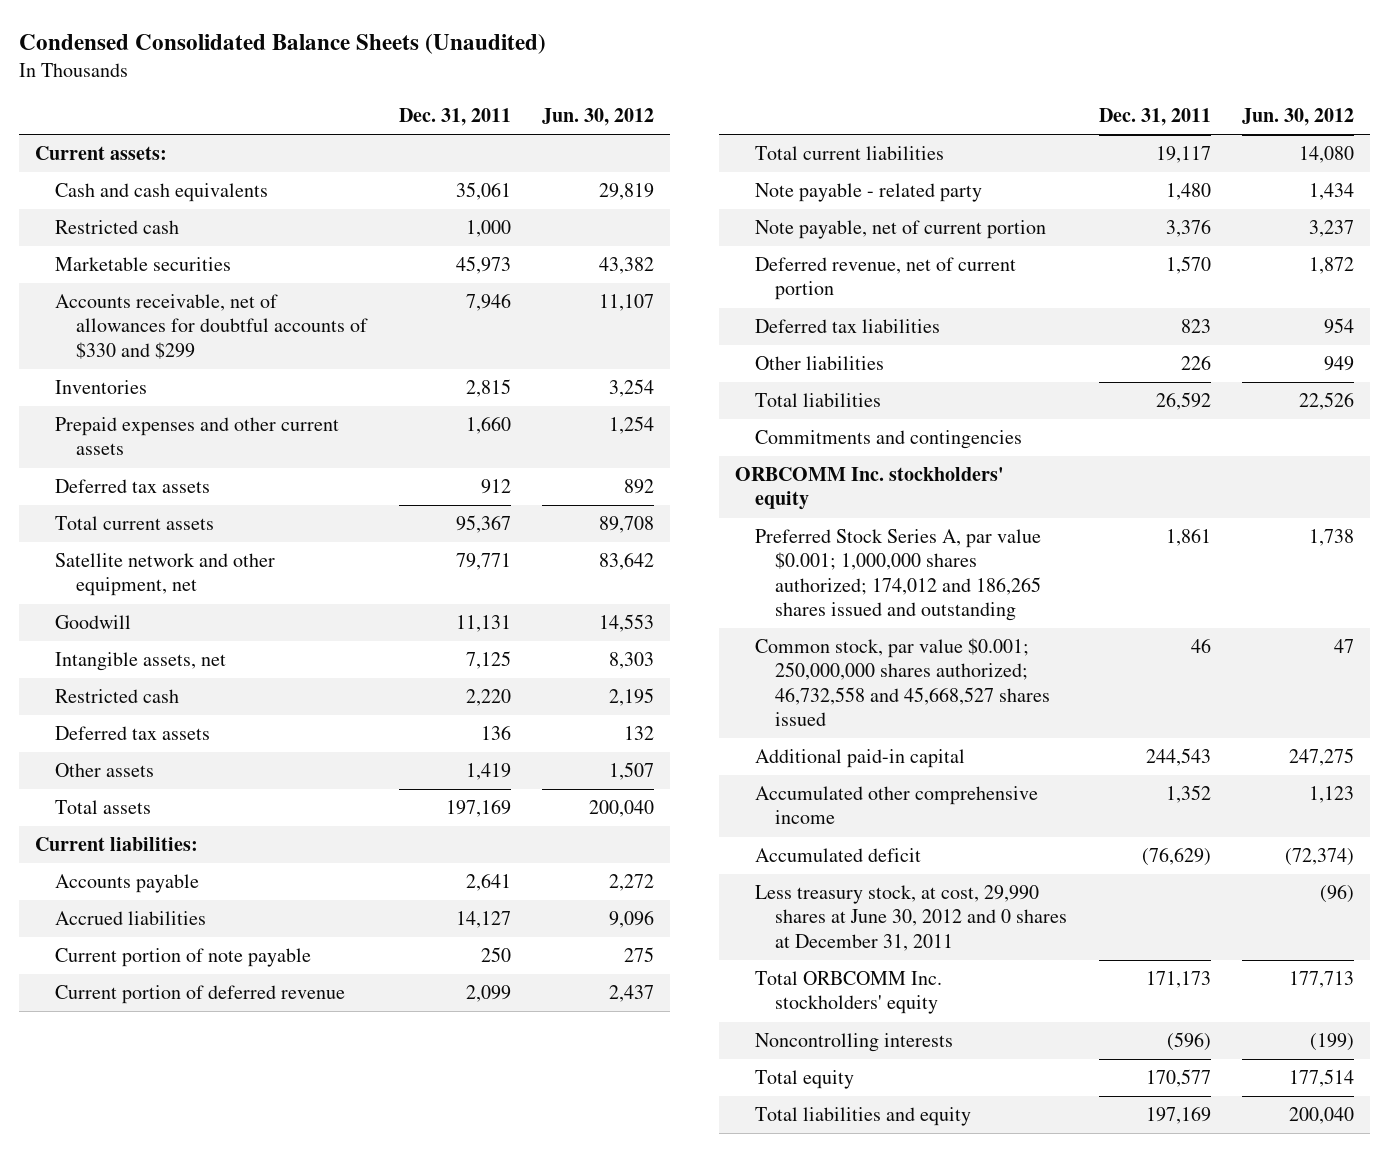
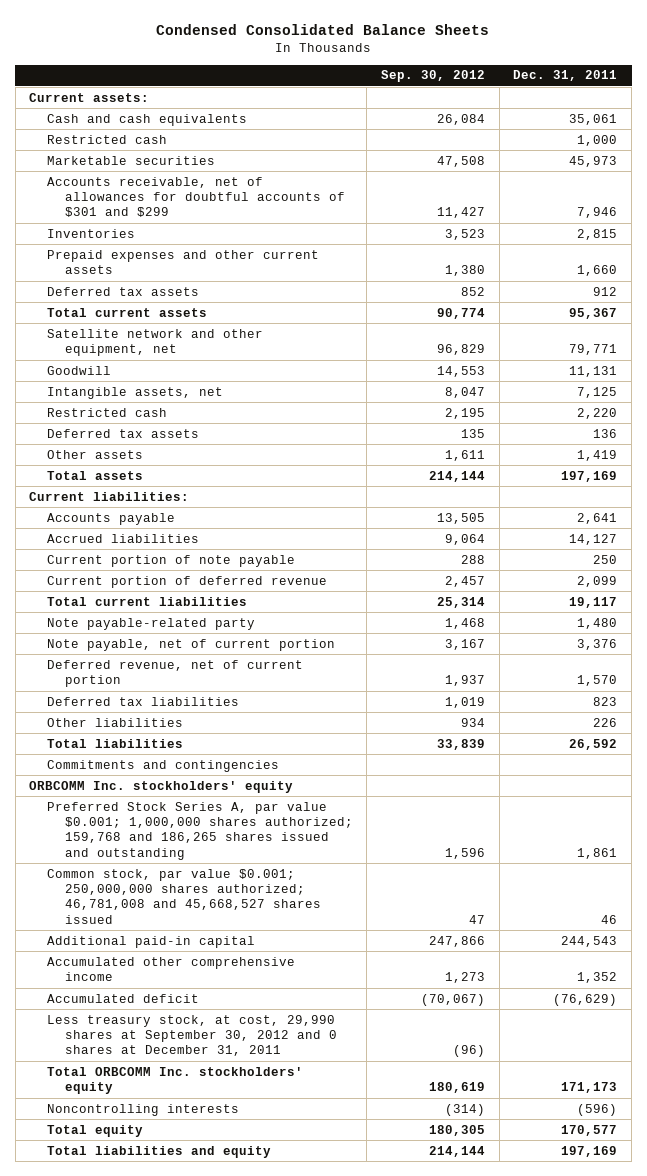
- Condensed Consolidated Balance Sheets (Unaudited)
+ Condensed Consolidated Balance Sheets
- | Dec. 31, 2011 | Jun. 30, 2012
+ | Sep. 30, 2012 | Dec. 31, 2011
- Accounts receivable, net of allowances for doubtful accounts of $330 and $299 | 7,946 | 11,107
+ Accounts receivable, net of allowances for doubtful accounts of $301 and $299 | 11,427 | 7,946
- Note payable - related party | 1,480 | 1,434
+ Note payable-related party | 1,468 | 1,480
- Preferred Stock Series A, par value $0.001; 1,000,000 shares authorized; 174,012 and 186,265 shares issued and outstanding | 1,861 | 1,738
- Common stock, par value $0.001; 250,000,000 shares authorized; 46,732,558 and 45,668,527 shares issued | 46 | 47
+ Preferred Stock Series A, par value $0.001; 1,000,000 shares authorized; 159,768 and 186,265 shares issued and outstanding | 1,596 | 1,861
+ Common stock, par value $0.001; 250,000,000 shares authorized; 46,781,008 and 45,668,527 shares issued | 47 | 46
- Less treasury stock, at cost, 29,990 shares at June 30, 2012 and 0 shares at December 31, 2011 | | (96)
+ Less treasury stock, at cost, 29,990 shares at September 30, 2012 and 0 shares at December 31, 2011 | (96) |

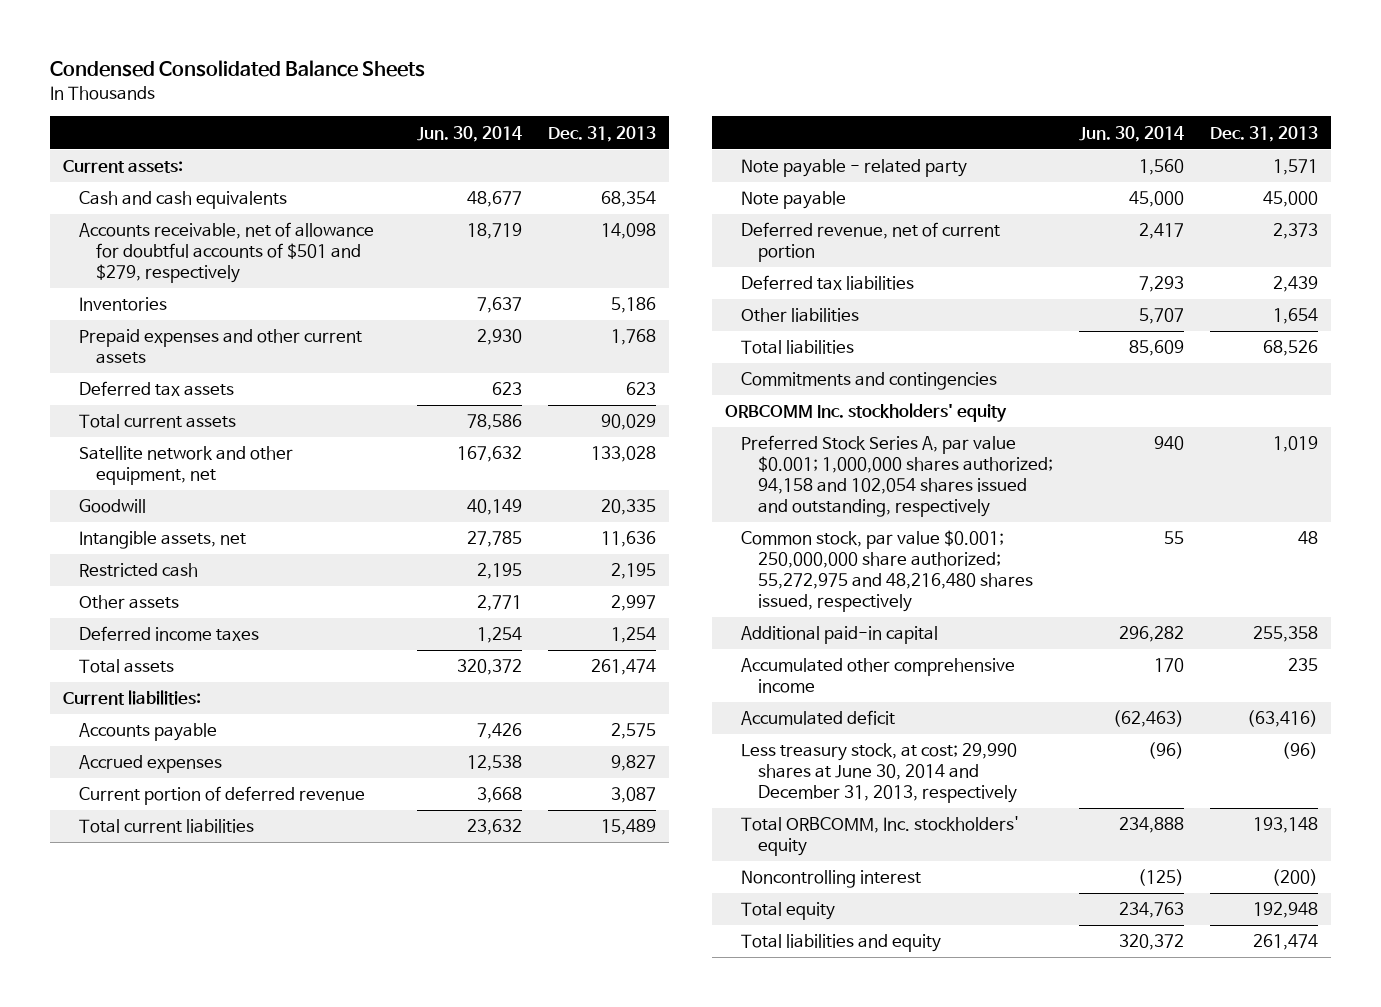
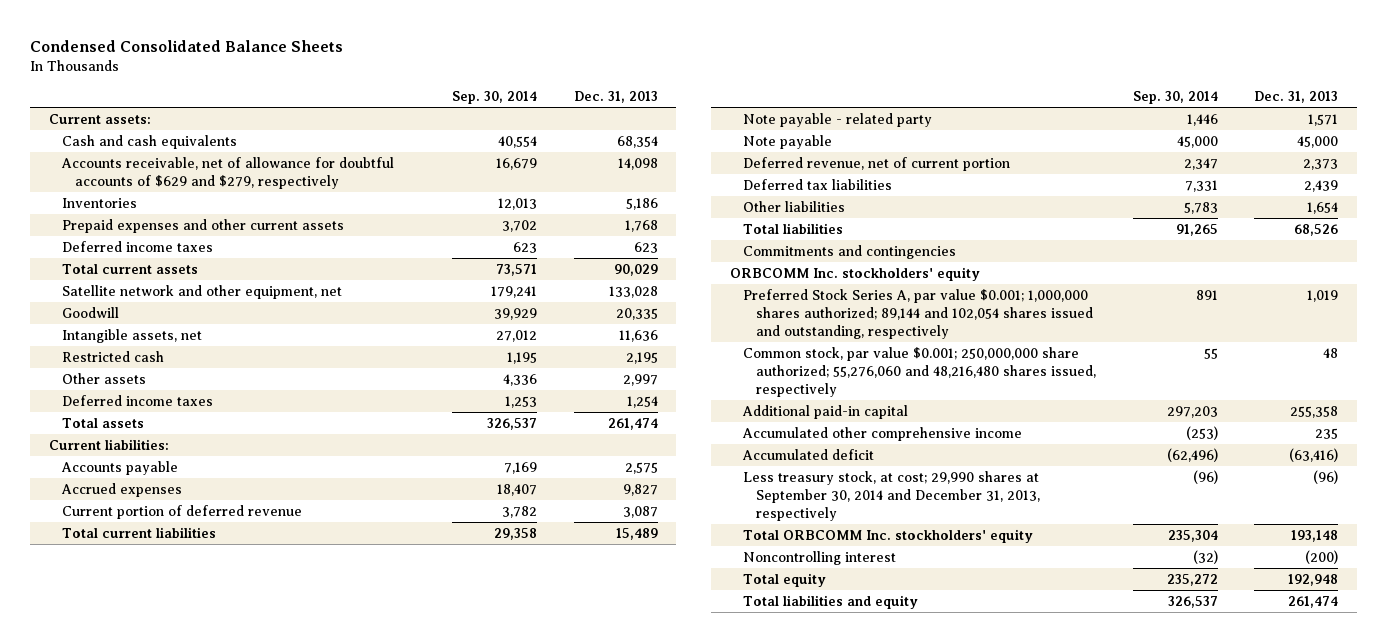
- | Jun. 30, 2014 | Dec. 31, 2013
+ | Sep. 30, 2014 | Dec. 31, 2013
- Accounts receivable, net of allowance for doubtful accounts of $501 and $279, respectively | 18,719 | 14,098
+ Accounts receivable, net of allowance for doubtful accounts of $629 and $279, respectively | 16,679 | 14,098
- Deferred tax assets | 623 | 623
+ Deferred income taxes | 623 | 623
- Preferred Stock Series A, par value $0.001; 1,000,000 shares authorized; 94,158 and 102,054 shares issued and outstanding, respectively | 940 | 1,019
- Common stock, par value $0.001; 250,000,000 share authorized; 55,272,975 and 48,216,480 shares issued, respectively | 55 | 48
+ Preferred Stock Series A, par value $0.001; 1,000,000 shares authorized; 89,144 and 102,054 shares issued and outstanding, respectively | 891 | 1,019
+ Common stock, par value $0.001; 250,000,000 share authorized; 55,276,060 and 48,216,480 shares issued, respectively | 55 | 48
- Less treasury stock, at cost; 29,990 shares at June 30, 2014 and December 31, 2013, respectively | (96) | (96)
- Total ORBCOMM, Inc. stockholders' equity | 234,888 | 193,148
+ Less treasury stock, at cost; 29,990 shares at September 30, 2014 and December 31, 2013, respectively | (96) | (96)
+ Total ORBCOMM Inc. stockholders' equity | 235,304 | 193,148

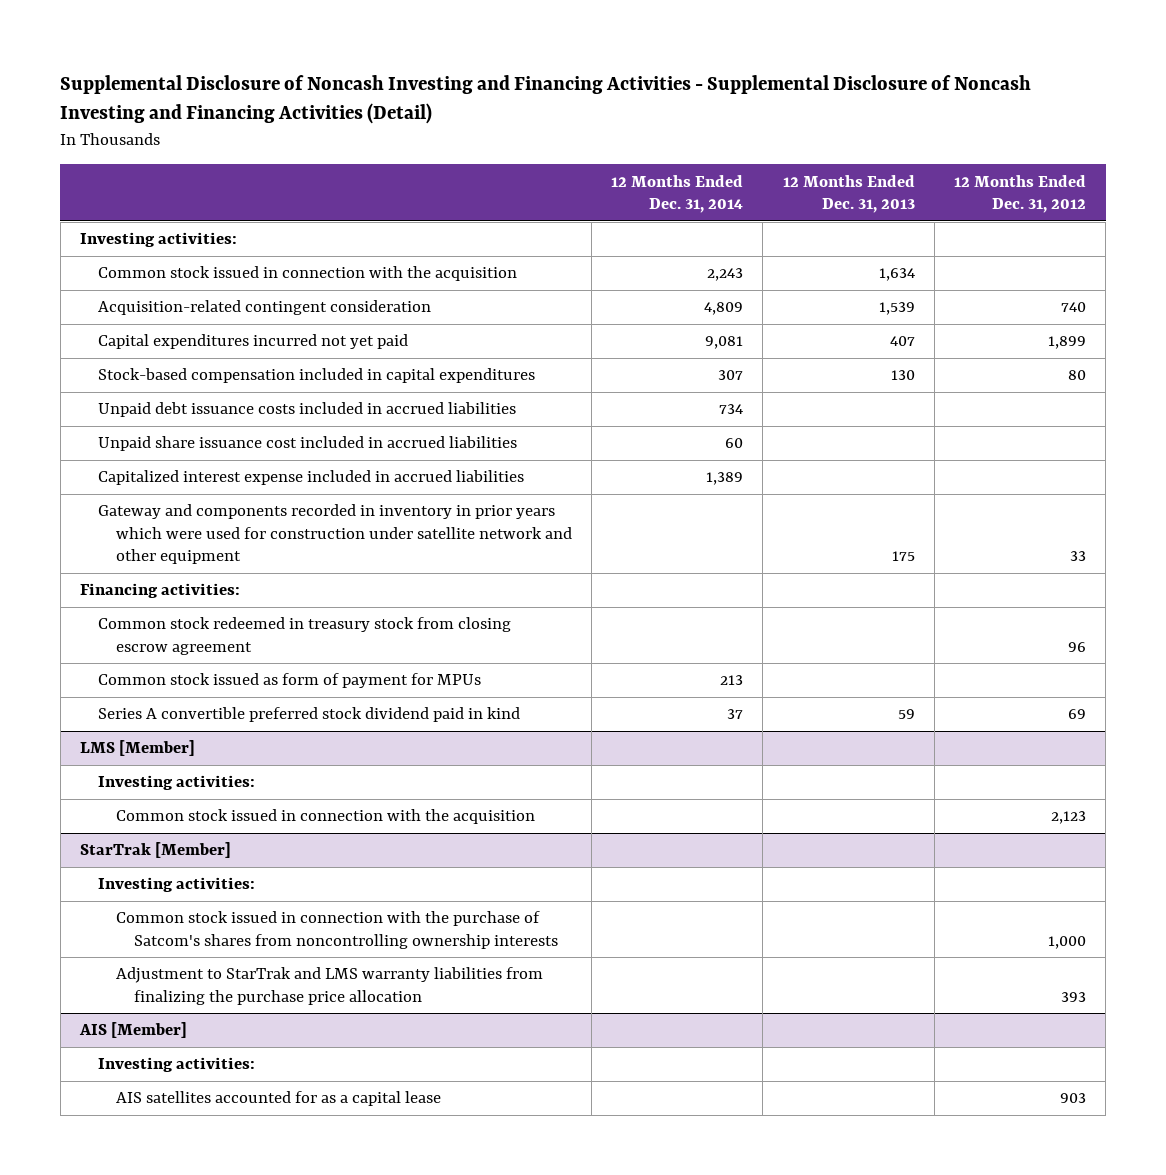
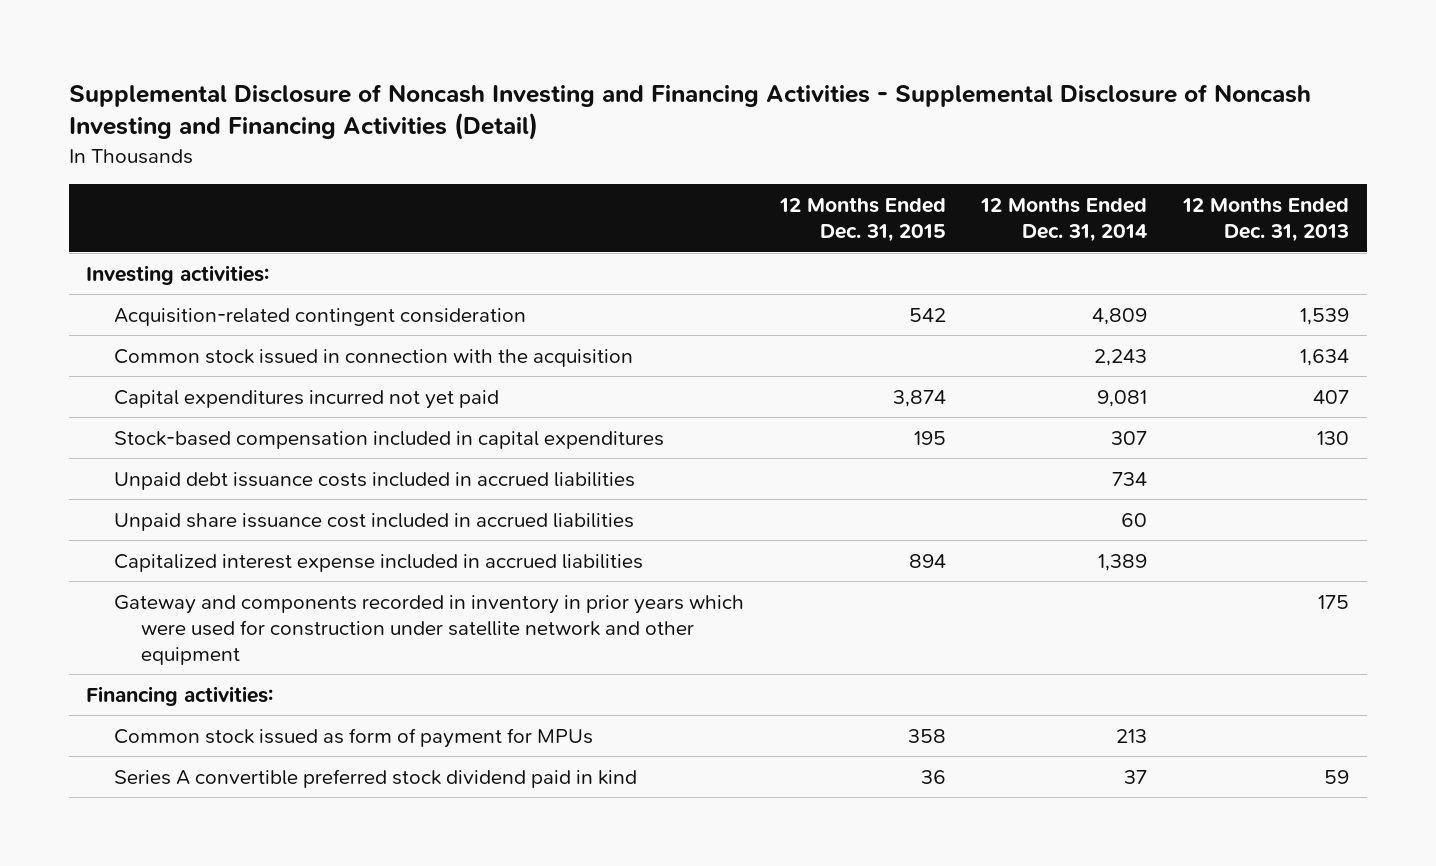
- | 12 Months Ended Dec. 31, 2014 | 12 Months Ended Dec. 31, 2013 | 12 Months Ended Dec. 31, 2012
+ | 12 Months Ended Dec. 31, 2015 | 12 Months Ended Dec. 31, 2014 | 12 Months Ended Dec. 31, 2013
moved down: Common stock issued in connection with the acquisition | | 2,243 | 1,634
- Common stock redeemed in treasury stock from closing escrow agreement | | | 96
- LMS [Member]
- Investing activities:
- Common stock issued in connection with the acquisition | | | 2,123
- StarTrak [Member]
- Investing activities:
- Common stock issued in connection with the purchase of Satcom's shares from noncontrolling ownership interests | | | 1,000
- Adjustment to StarTrak and LMS warranty liabilities from finalizing the purchase price allocation | | | 393
- AIS [Member]
- Investing activities:
- AIS satellites accounted for as a capital lease | | | 903

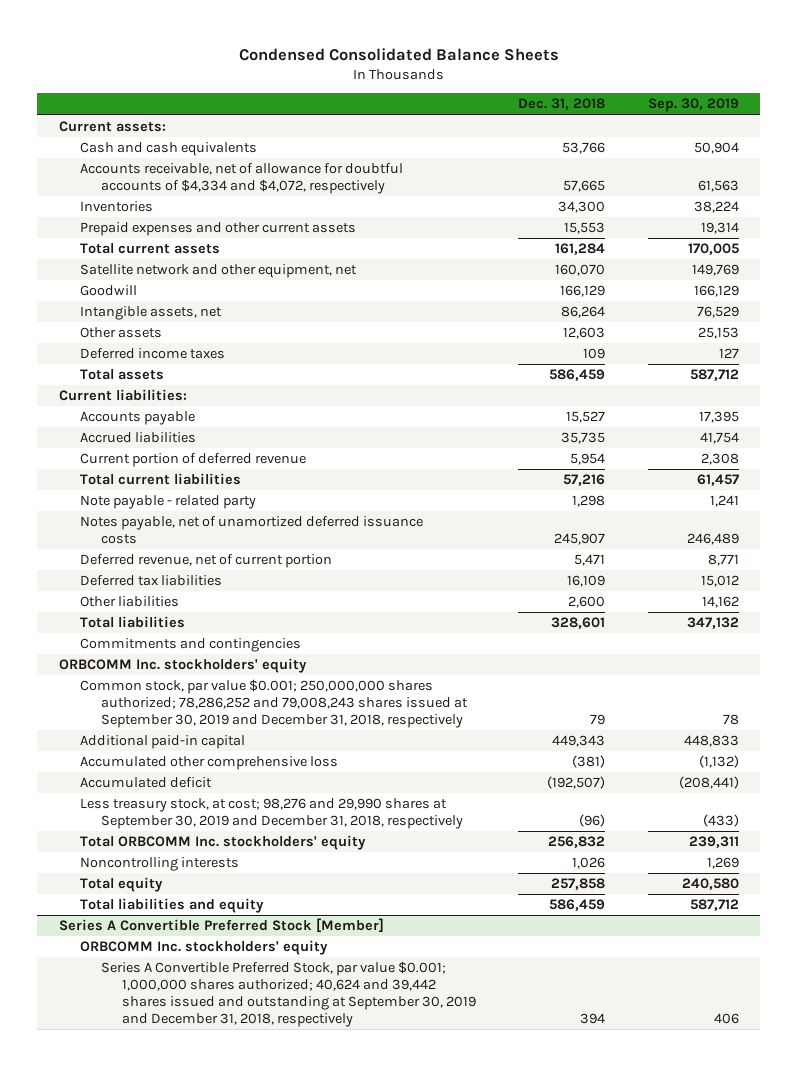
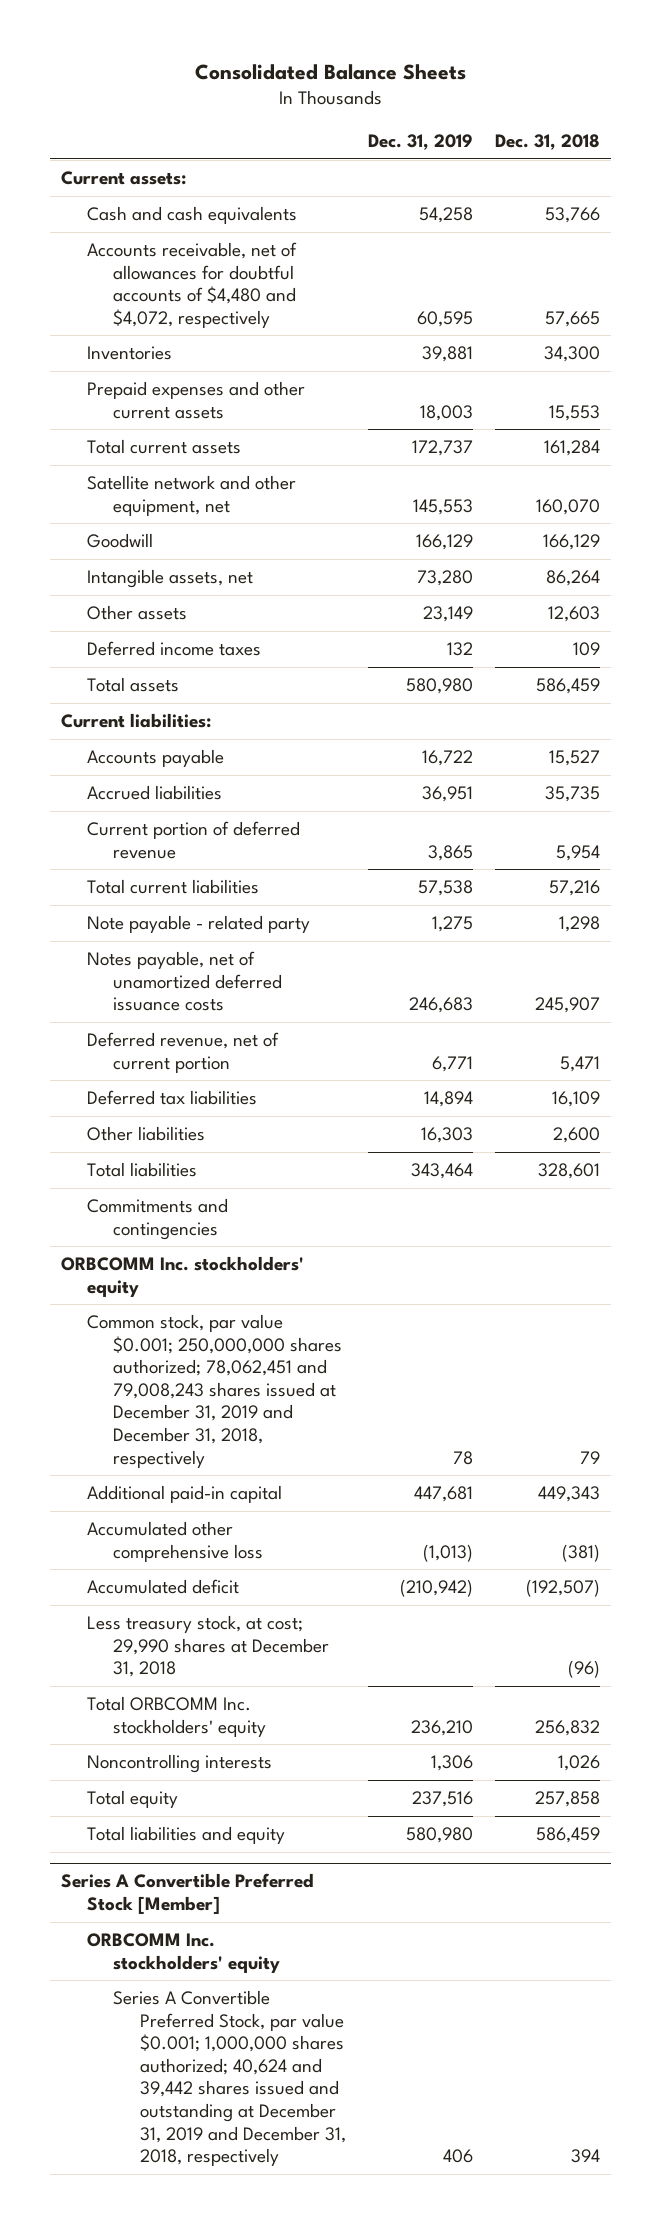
- Condensed Consolidated Balance Sheets
+ Consolidated Balance Sheets
- | Dec. 31, 2018 | Sep. 30, 2019
+ | Dec. 31, 2019 | Dec. 31, 2018
- Accounts receivable, net of allowance for doubtful accounts of $4,334 and $4,072, respectively | 57,665 | 61,563
+ Accounts receivable, net of allowances for doubtful accounts of $4,480 and $4,072, respectively | 60,595 | 57,665
- Common stock, par value $0.001; 250,000,000 shares authorized; 78,286,252 and 79,008,243 shares issued at September 30, 2019 and December 31, 2018, respectively | 79 | 78
+ Common stock, par value $0.001; 250,000,000 shares authorized; 78,062,451 and 79,008,243 shares issued at December 31, 2019 and December 31, 2018, respectively | 78 | 79
- Less treasury stock, at cost; 98,276 and 29,990 shares at September 30, 2019 and December 31, 2018, respectively | (96) | (433)
+ Less treasury stock, at cost; 29,990 shares at December 31, 2018 | | (96)
@ Series A Convertible Preferred Stock [Member]
- Series A Convertible Preferred Stock, par value $0.001; 1,000,000 shares authorized; 40,624 and 39,442 shares issued and outstanding at September 30, 2019 and December 31, 2018, respectively | 394 | 406
+ Series A Convertible Preferred Stock, par value $0.001; 1,000,000 shares authorized; 40,624 and 39,442 shares issued and outstanding at December 31, 2019 and December 31, 2018, respectively | 406 | 394

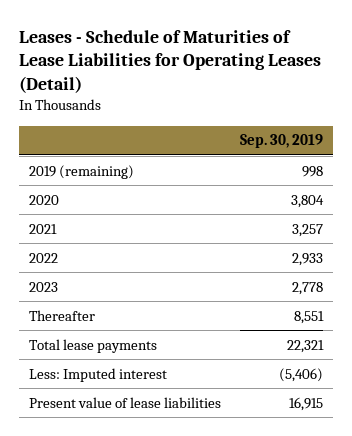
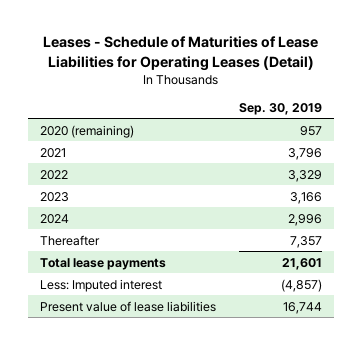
- 2019 (remaining) | 998
- 2020 | 3,804
- 2021 | 3,257
- 2022 | 2,933
- 2023 | 2,778
- Thereafter | 8,551
- Total lease payments | 22,321
- Less: Imputed interest | (5,406)
- Present value of lease liabilities | 16,915
+ 2020 (remaining) | 957
+ 2021 | 3,796
+ 2022 | 3,329
+ 2023 | 3,166
+ 2024 | 2,996
+ Thereafter | 7,357
+ Total lease payments | 21,601
+ Less: Imputed interest | (4,857)
+ Present value of lease liabilities | 16,744

